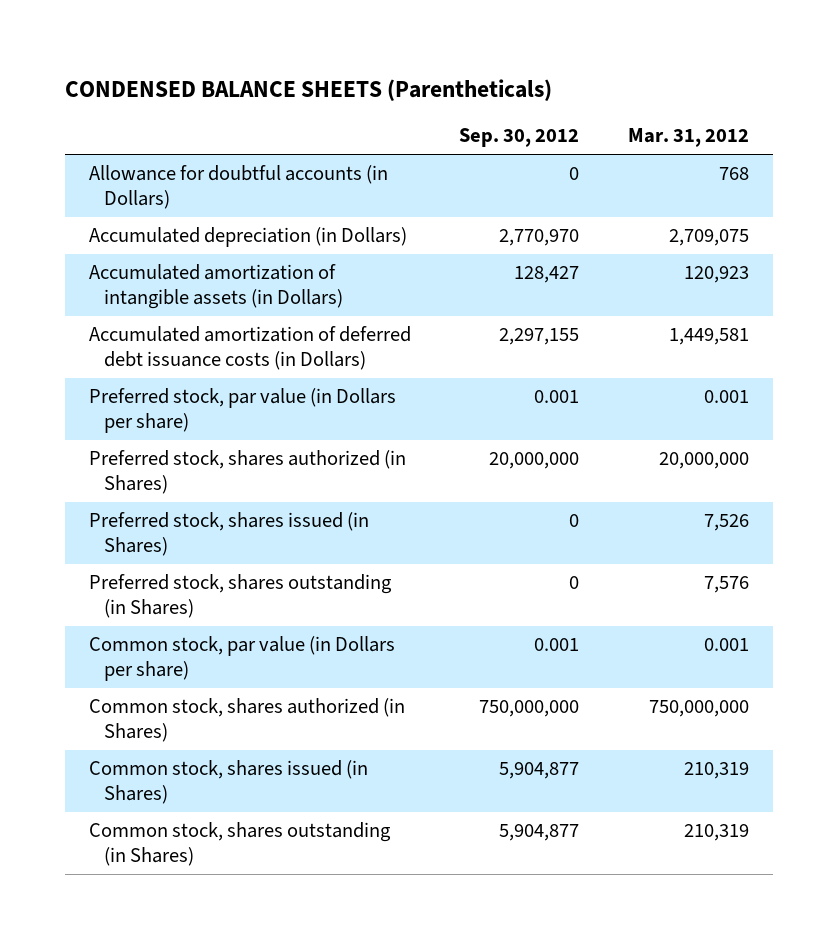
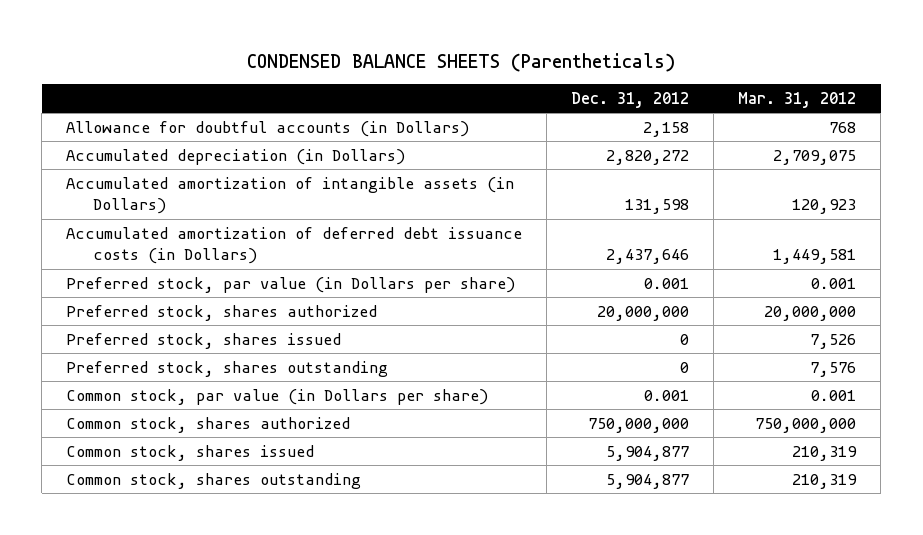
- | Sep. 30, 2012 | Mar. 31, 2012
+ | Dec. 31, 2012 | Mar. 31, 2012
- Preferred stock, shares authorized (in Shares) | 20,000,000 | 20,000,000
- Preferred stock, shares issued (in Shares) | 0 | 7,526
- Preferred stock, shares outstanding (in Shares) | 0 | 7,576
+ Preferred stock, shares authorized | 20,000,000 | 20,000,000
+ Preferred stock, shares issued | 0 | 7,526
+ Preferred stock, shares outstanding | 0 | 7,576
- Common stock, shares authorized (in Shares) | 750,000,000 | 750,000,000
- Common stock, shares issued (in Shares) | 5,904,877 | 210,319
- Common stock, shares outstanding (in Shares) | 5,904,877 | 210,319
+ Common stock, shares authorized | 750,000,000 | 750,000,000
+ Common stock, shares issued | 5,904,877 | 210,319
+ Common stock, shares outstanding | 5,904,877 | 210,319

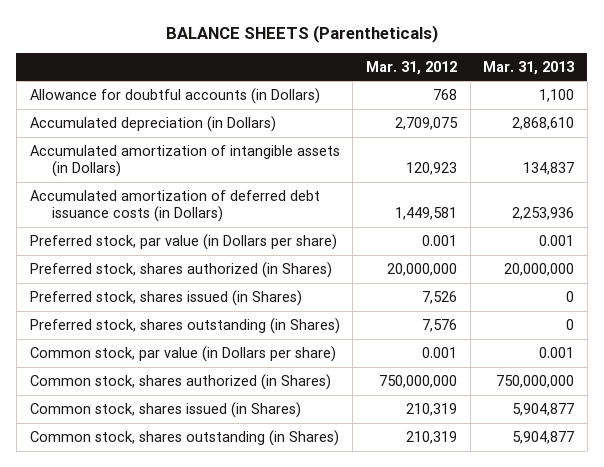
- CONDENSED BALANCE SHEETS (Parentheticals)
+ BALANCE SHEETS (Parentheticals)
- | Dec. 31, 2012 | Mar. 31, 2012
+ | Mar. 31, 2012 | Mar. 31, 2013
- Preferred stock, shares authorized | 20,000,000 | 20,000,000
- Preferred stock, shares issued | 0 | 7,526
- Preferred stock, shares outstanding | 0 | 7,576
+ Preferred stock, shares authorized (in Shares) | 20,000,000 | 20,000,000
+ Preferred stock, shares issued (in Shares) | 7,526 | 0
+ Preferred stock, shares outstanding (in Shares) | 7,576 | 0
- Common stock, shares authorized | 750,000,000 | 750,000,000
- Common stock, shares issued | 5,904,877 | 210,319
- Common stock, shares outstanding | 5,904,877 | 210,319
+ Common stock, shares authorized (in Shares) | 750,000,000 | 750,000,000
+ Common stock, shares issued (in Shares) | 210,319 | 5,904,877
+ Common stock, shares outstanding (in Shares) | 210,319 | 5,904,877

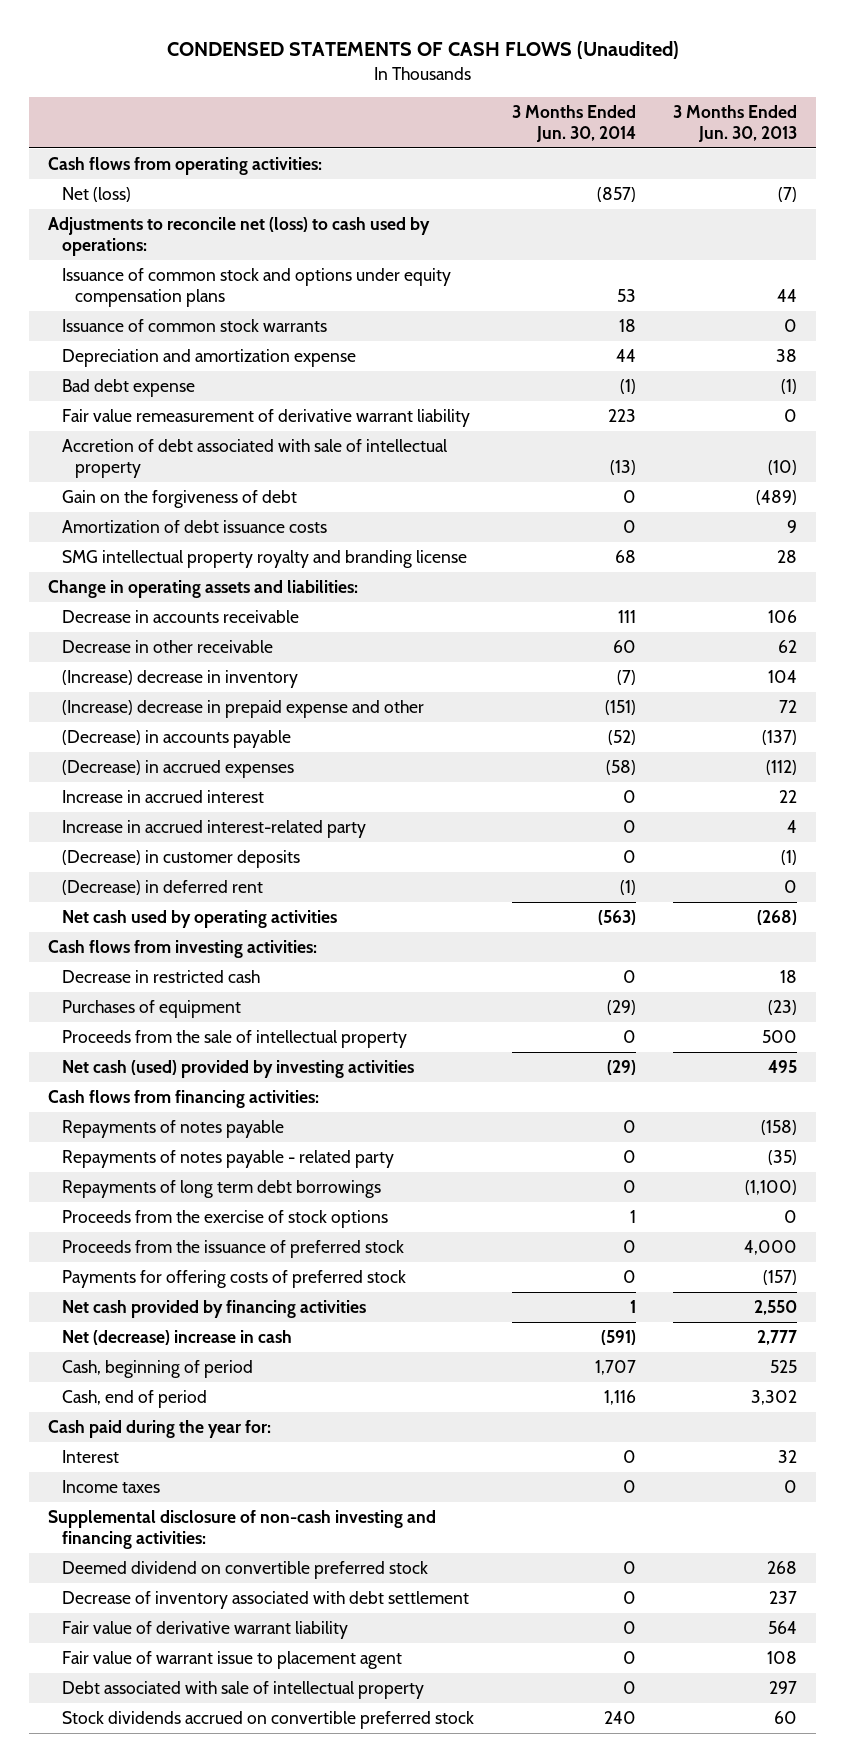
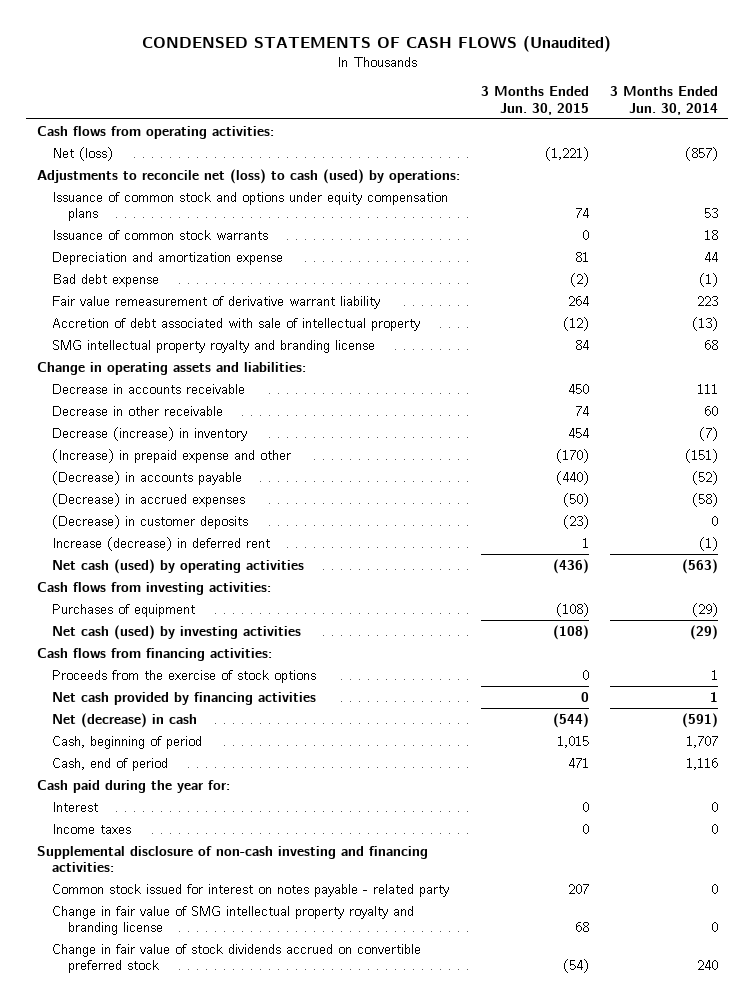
- | 3 Months Ended Jun. 30, 2014 | 3 Months Ended Jun. 30, 2013
+ | 3 Months Ended Jun. 30, 2015 | 3 Months Ended Jun. 30, 2014
- Adjustments to reconcile net (loss) to cash used by operations:
+ Adjustments to reconcile net (loss) to cash (used) by operations:
- Gain on the forgiveness of debt | 0 | (489)
- Amortization of debt issuance costs | 0 | 9
- (Increase) decrease in inventory | (7) | 104
- (Increase) decrease in prepaid expense and other | (151) | 72
+ Decrease (increase) in inventory | 454 | (7)
+ (Increase) in prepaid expense and other | (170) | (151)
- Increase in accrued interest | 0 | 22
- Increase in accrued interest-related party | 0 | 4
- (Decrease) in deferred rent | (1) | 0
- Net cash used by operating activities | (563) | (268)
+ Increase (decrease) in deferred rent | 1 | (1)
+ Net cash (used) by operating activities | (436) | (563)
- Decrease in restricted cash | 0 | 18
- Proceeds from the sale of intellectual property | 0 | 500
- Net cash (used) provided by investing activities | (29) | 495
+ Net cash (used) by investing activities | (108) | (29)
- Repayments of notes payable | 0 | (158)
- Repayments of notes payable - related party | 0 | (35)
- Repayments of long term debt borrowings | 0 | (1,100)
- Proceeds from the issuance of preferred stock | 0 | 4,000
- Payments for offering costs of preferred stock | 0 | (157)
- Net (decrease) increase in cash | (591) | 2,777
+ Net (decrease) in cash | (544) | (591)
- Deemed dividend on convertible preferred stock | 0 | 268
- Decrease of inventory associated with debt settlement | 0 | 237
- Fair value of derivative warrant liability | 0 | 564
- Fair value of warrant issue to placement agent | 0 | 108
- Debt associated with sale of intellectual property | 0 | 297
- Stock dividends accrued on convertible preferred stock | 240 | 60
+ Common stock issued for interest on notes payable - related party | 207 | 0
+ Change in fair value of SMG intellectual property royalty and branding license | 68 | 0
+ Change in fair value of stock dividends accrued on convertible preferred stock | (54) | 240

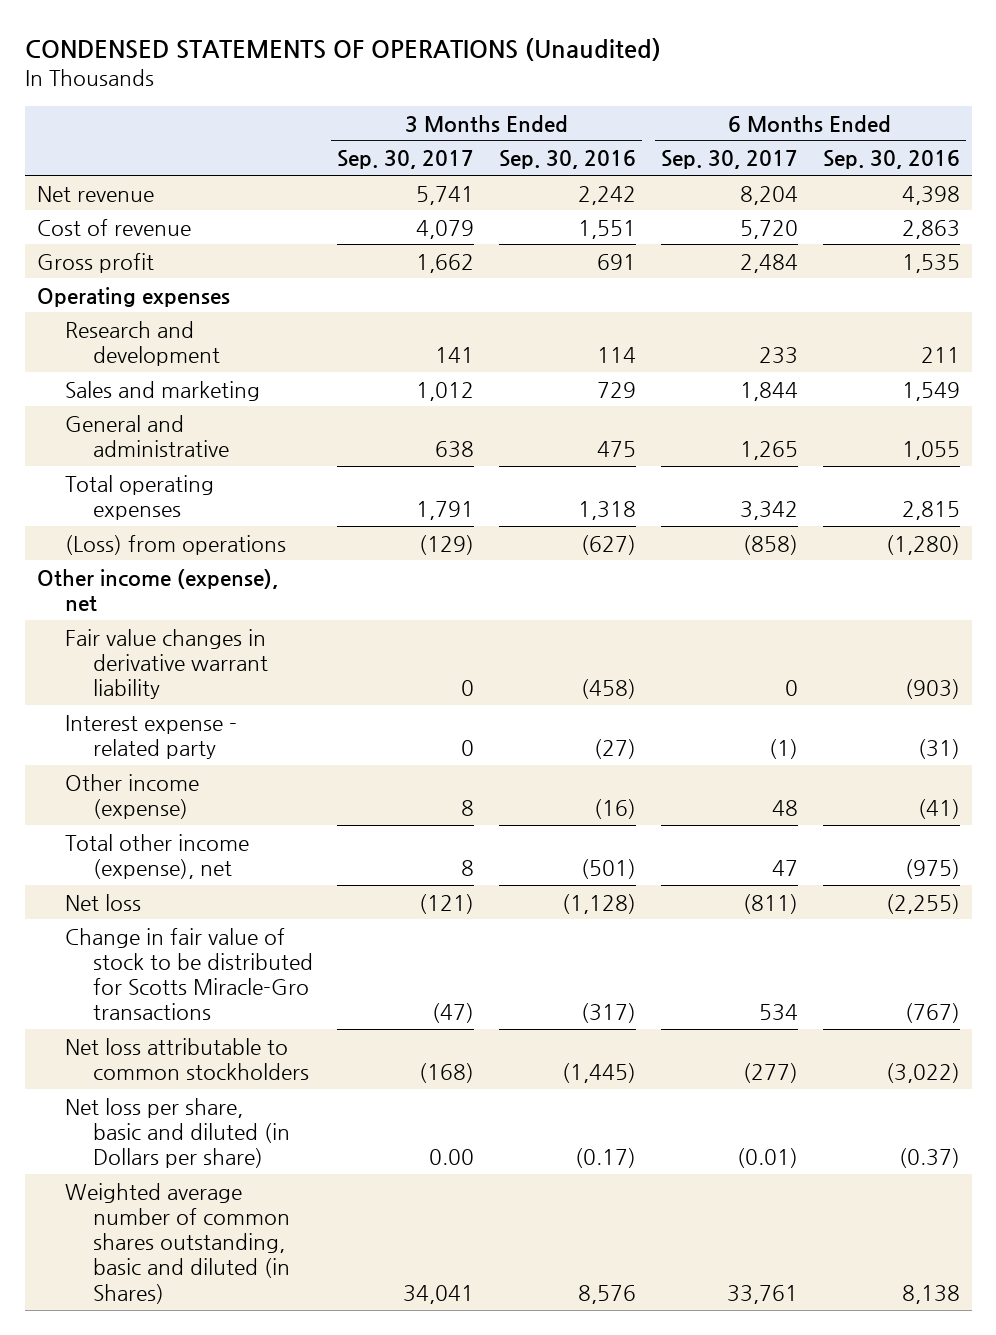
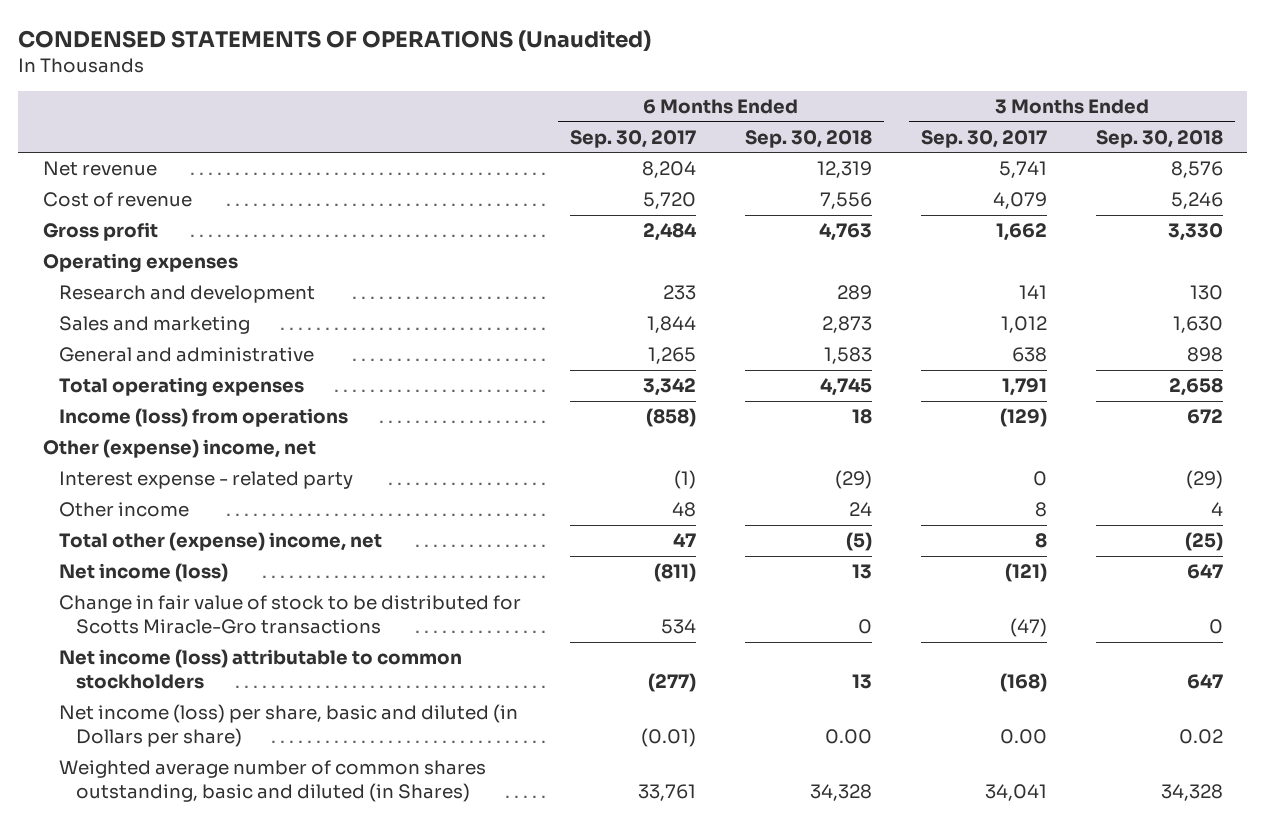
- | 3 Months Ended Sep. 30, 2017 | 3 Months Ended Sep. 30, 2016 | 6 Months Ended Sep. 30, 2017 | 6 Months Ended Sep. 30, 2016
+ | 6 Months Ended Sep. 30, 2017 | 6 Months Ended Sep. 30, 2018 | 3 Months Ended Sep. 30, 2017 | 3 Months Ended Sep. 30, 2018
- (Loss) from operations | (129) | (627) | (858) | (1,280)
- Other income (expense), net
- Fair value changes in derivative warrant liability | 0 | (458) | 0 | (903)
+ Income (loss) from operations | (858) | 18 | (129) | 672
+ Other (expense) income, net
- Other income (expense) | 8 | (16) | 48 | (41)
- Total other income (expense), net | 8 | (501) | 47 | (975)
- Net loss | (121) | (1,128) | (811) | (2,255)
+ Other income | 48 | 24 | 8 | 4
+ Total other (expense) income, net | 47 | (5) | 8 | (25)
+ Net income (loss) | (811) | 13 | (121) | 647
- Net loss attributable to common stockholders | (168) | (1,445) | (277) | (3,022)
- Net loss per share, basic and diluted (in Dollars per share) | 0.00 | (0.17) | (0.01) | (0.37)
+ Net income (loss) attributable to common stockholders | (277) | 13 | (168) | 647
+ Net income (loss) per share, basic and diluted (in Dollars per share) | (0.01) | 0.00 | 0.00 | 0.02

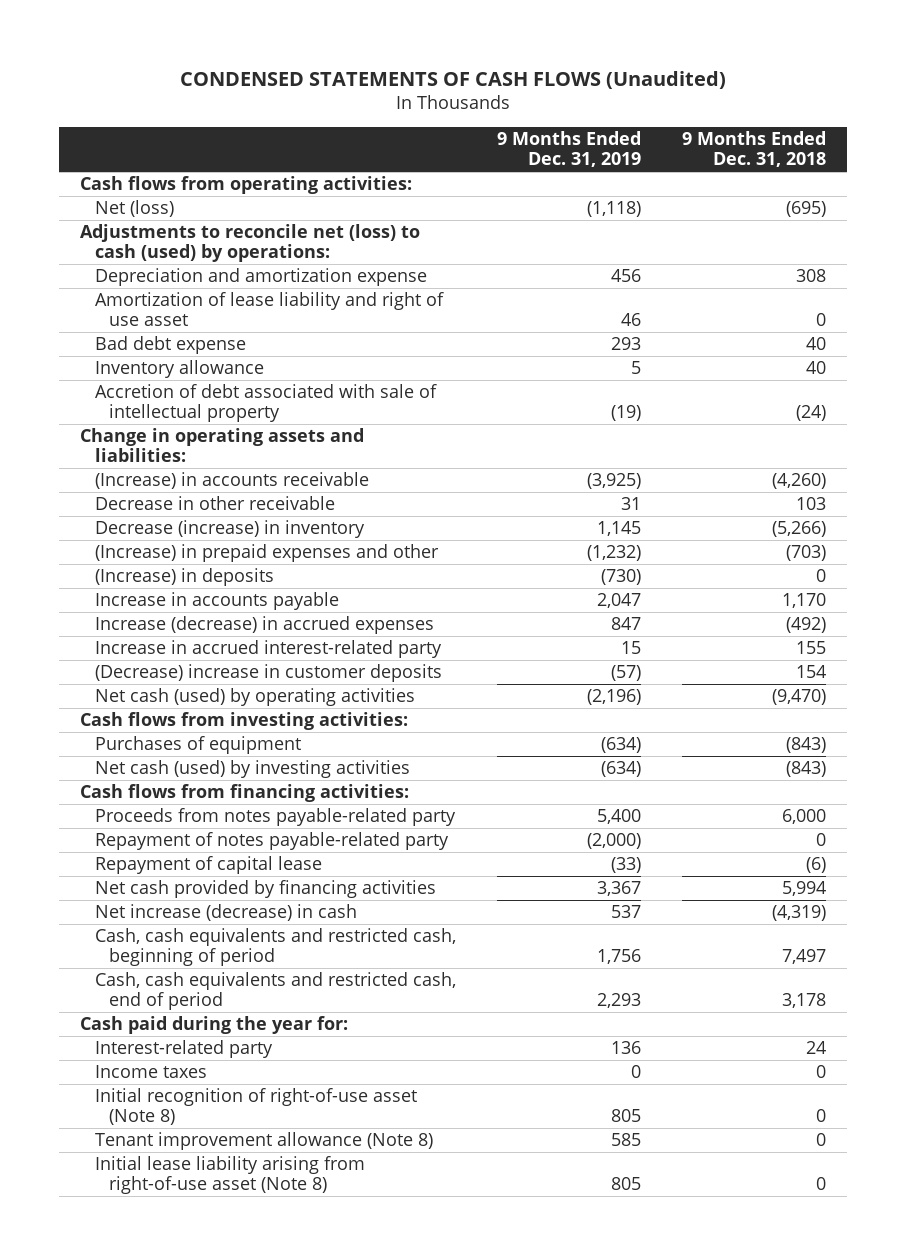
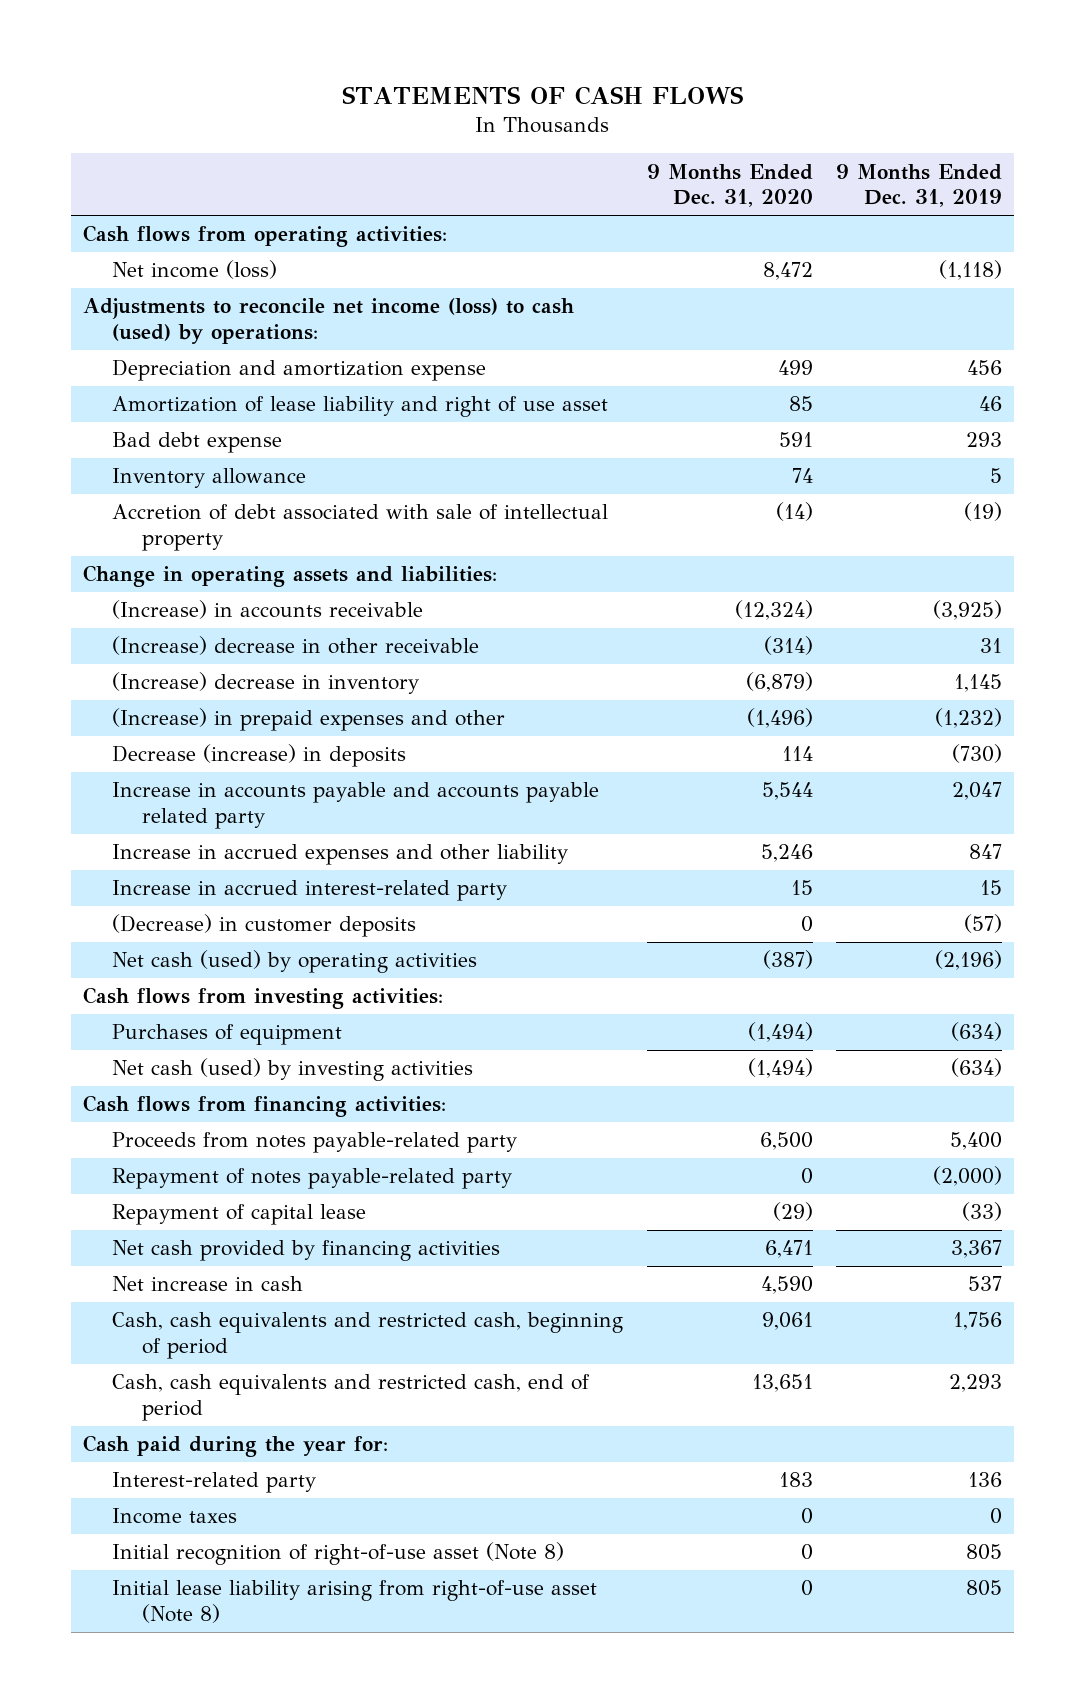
- CONDENSED STATEMENTS OF CASH FLOWS (Unaudited)
+ STATEMENTS OF CASH FLOWS
- | 9 Months Ended Dec. 31, 2019 | 9 Months Ended Dec. 31, 2018
+ | 9 Months Ended Dec. 31, 2020 | 9 Months Ended Dec. 31, 2019
- Net (loss) | (1,118) | (695)
- Adjustments to reconcile net (loss) to cash (used) by operations:
+ Net income (loss) | 8,472 | (1,118)
+ Adjustments to reconcile net income (loss) to cash (used) by operations:
- Decrease in other receivable | 31 | 103
- Decrease (increase) in inventory | 1,145 | (5,266)
+ (Increase) decrease in other receivable | (314) | 31
+ (Increase) decrease in inventory | (6,879) | 1,145
- (Increase) in deposits | (730) | 0
- Increase in accounts payable | 2,047 | 1,170
- Increase (decrease) in accrued expenses | 847 | (492)
+ Decrease (increase) in deposits | 114 | (730)
+ Increase in accounts payable and accounts payable related party | 5,544 | 2,047
+ Increase in accrued expenses and other liability | 5,246 | 847
- (Decrease) increase in customer deposits | (57) | 154
+ (Decrease) in customer deposits | 0 | (57)
- Net increase (decrease) in cash | 537 | (4,319)
+ Net increase in cash | 4,590 | 537
- Tenant improvement allowance (Note 8) | 585 | 0

